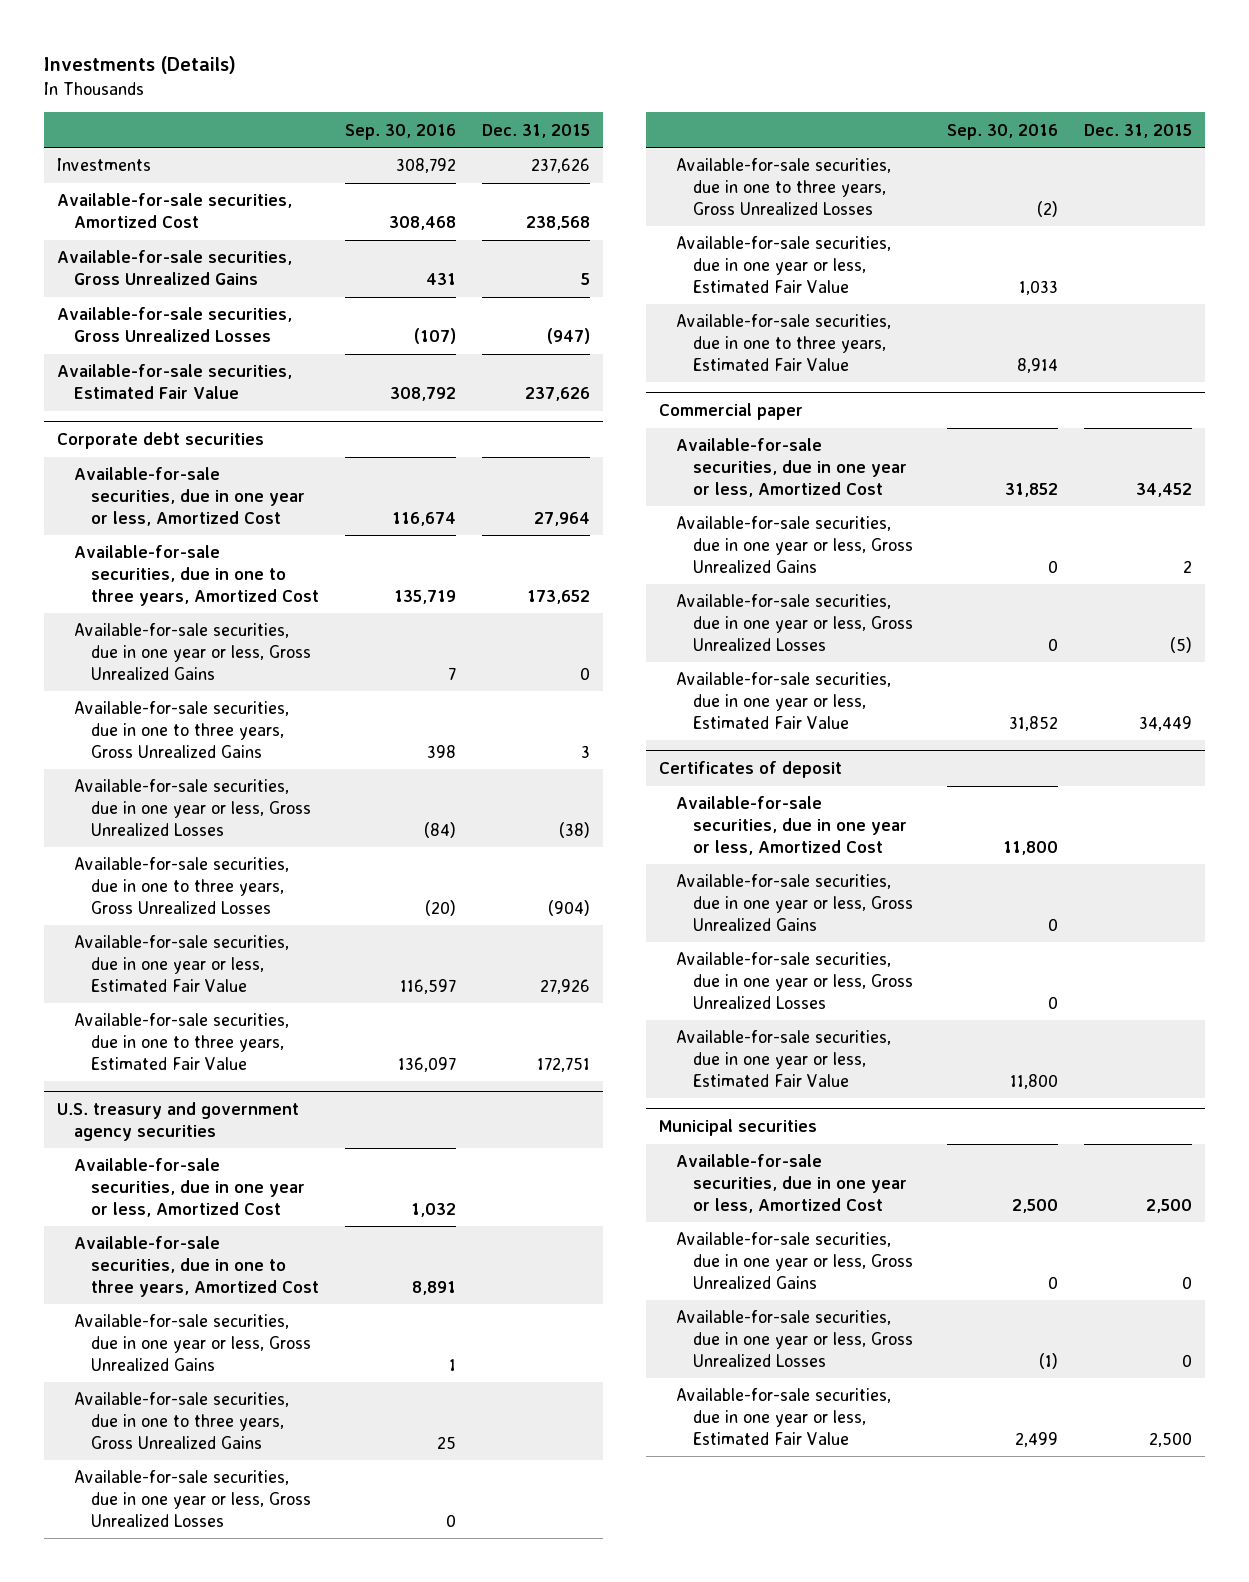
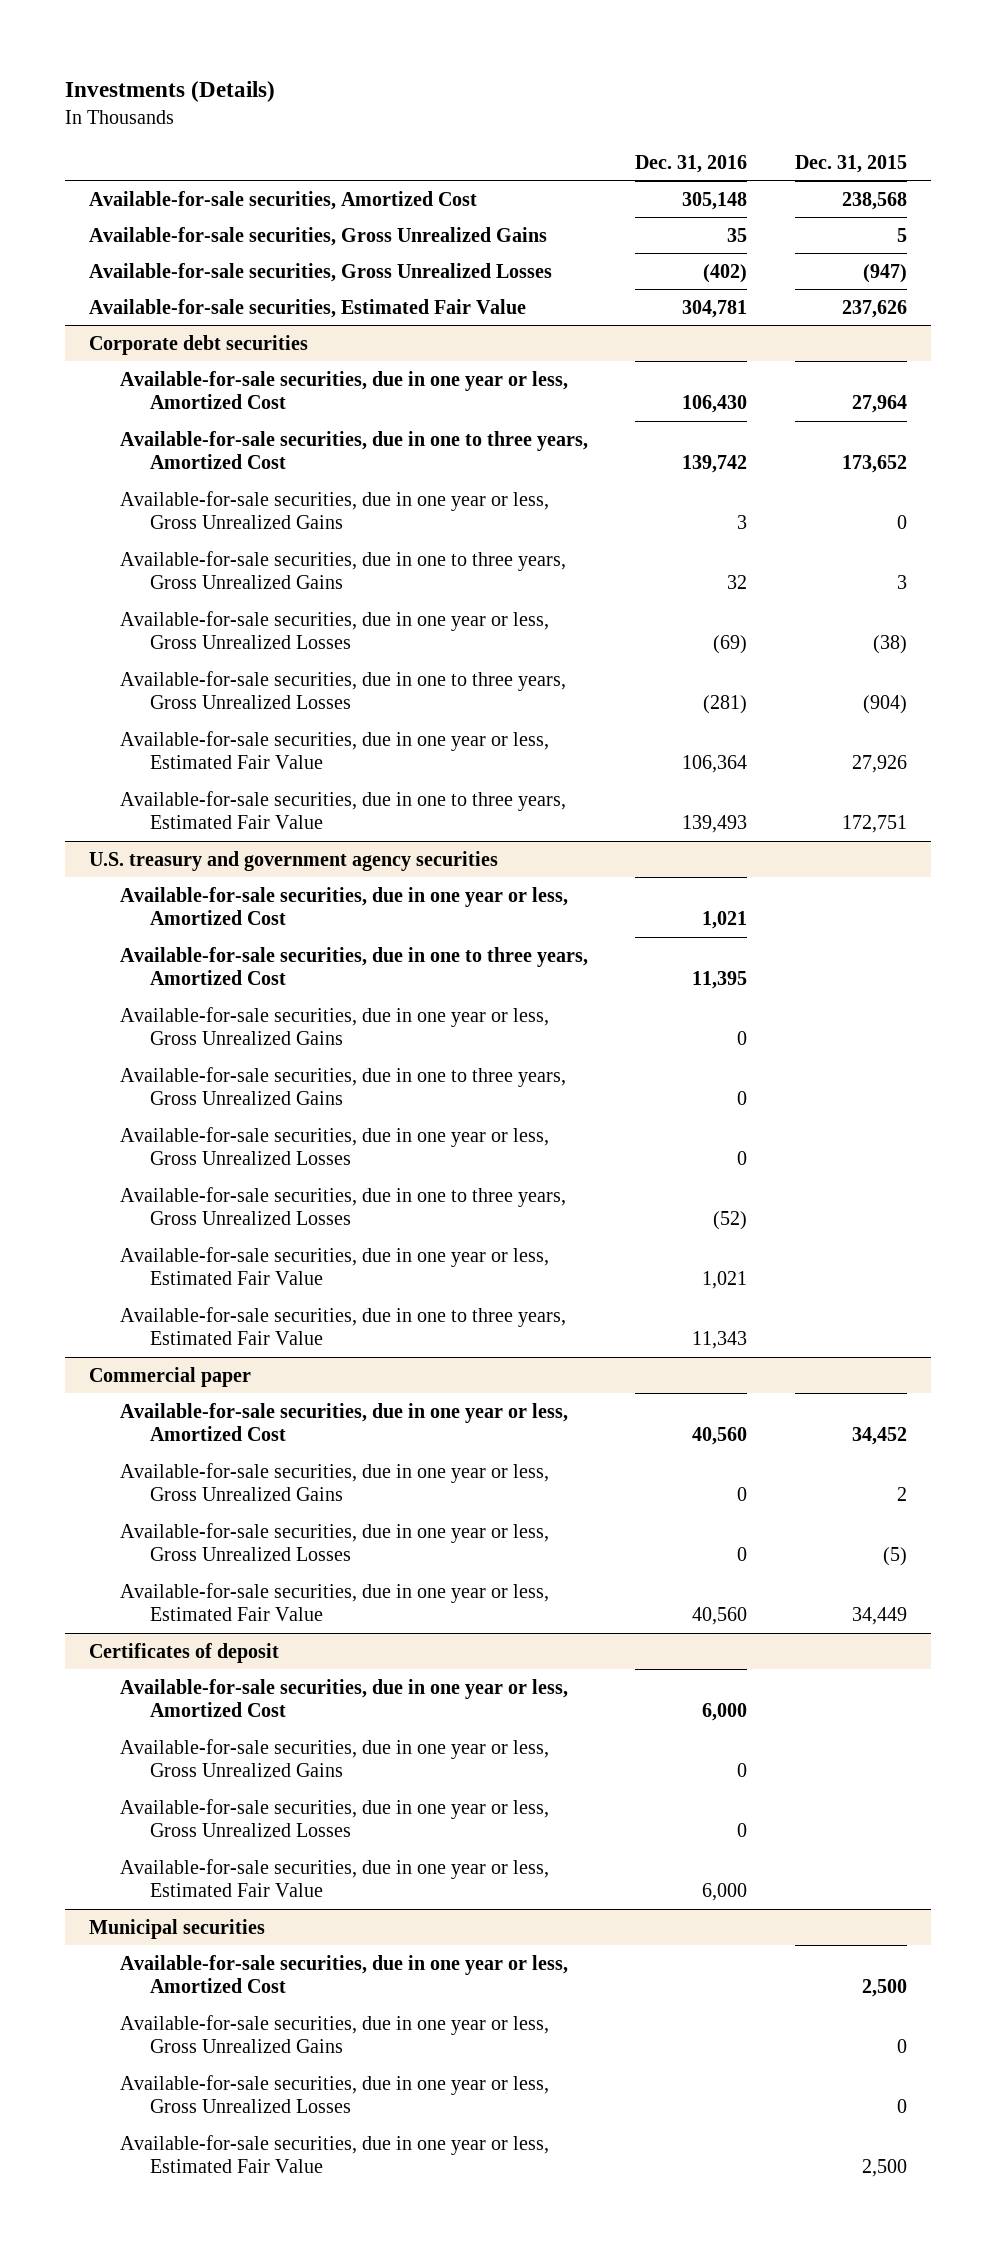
- | Sep. 30, 2016 | Dec. 31, 2015
+ | Dec. 31, 2016 | Dec. 31, 2015
- Investments | 308,792 | 237,626

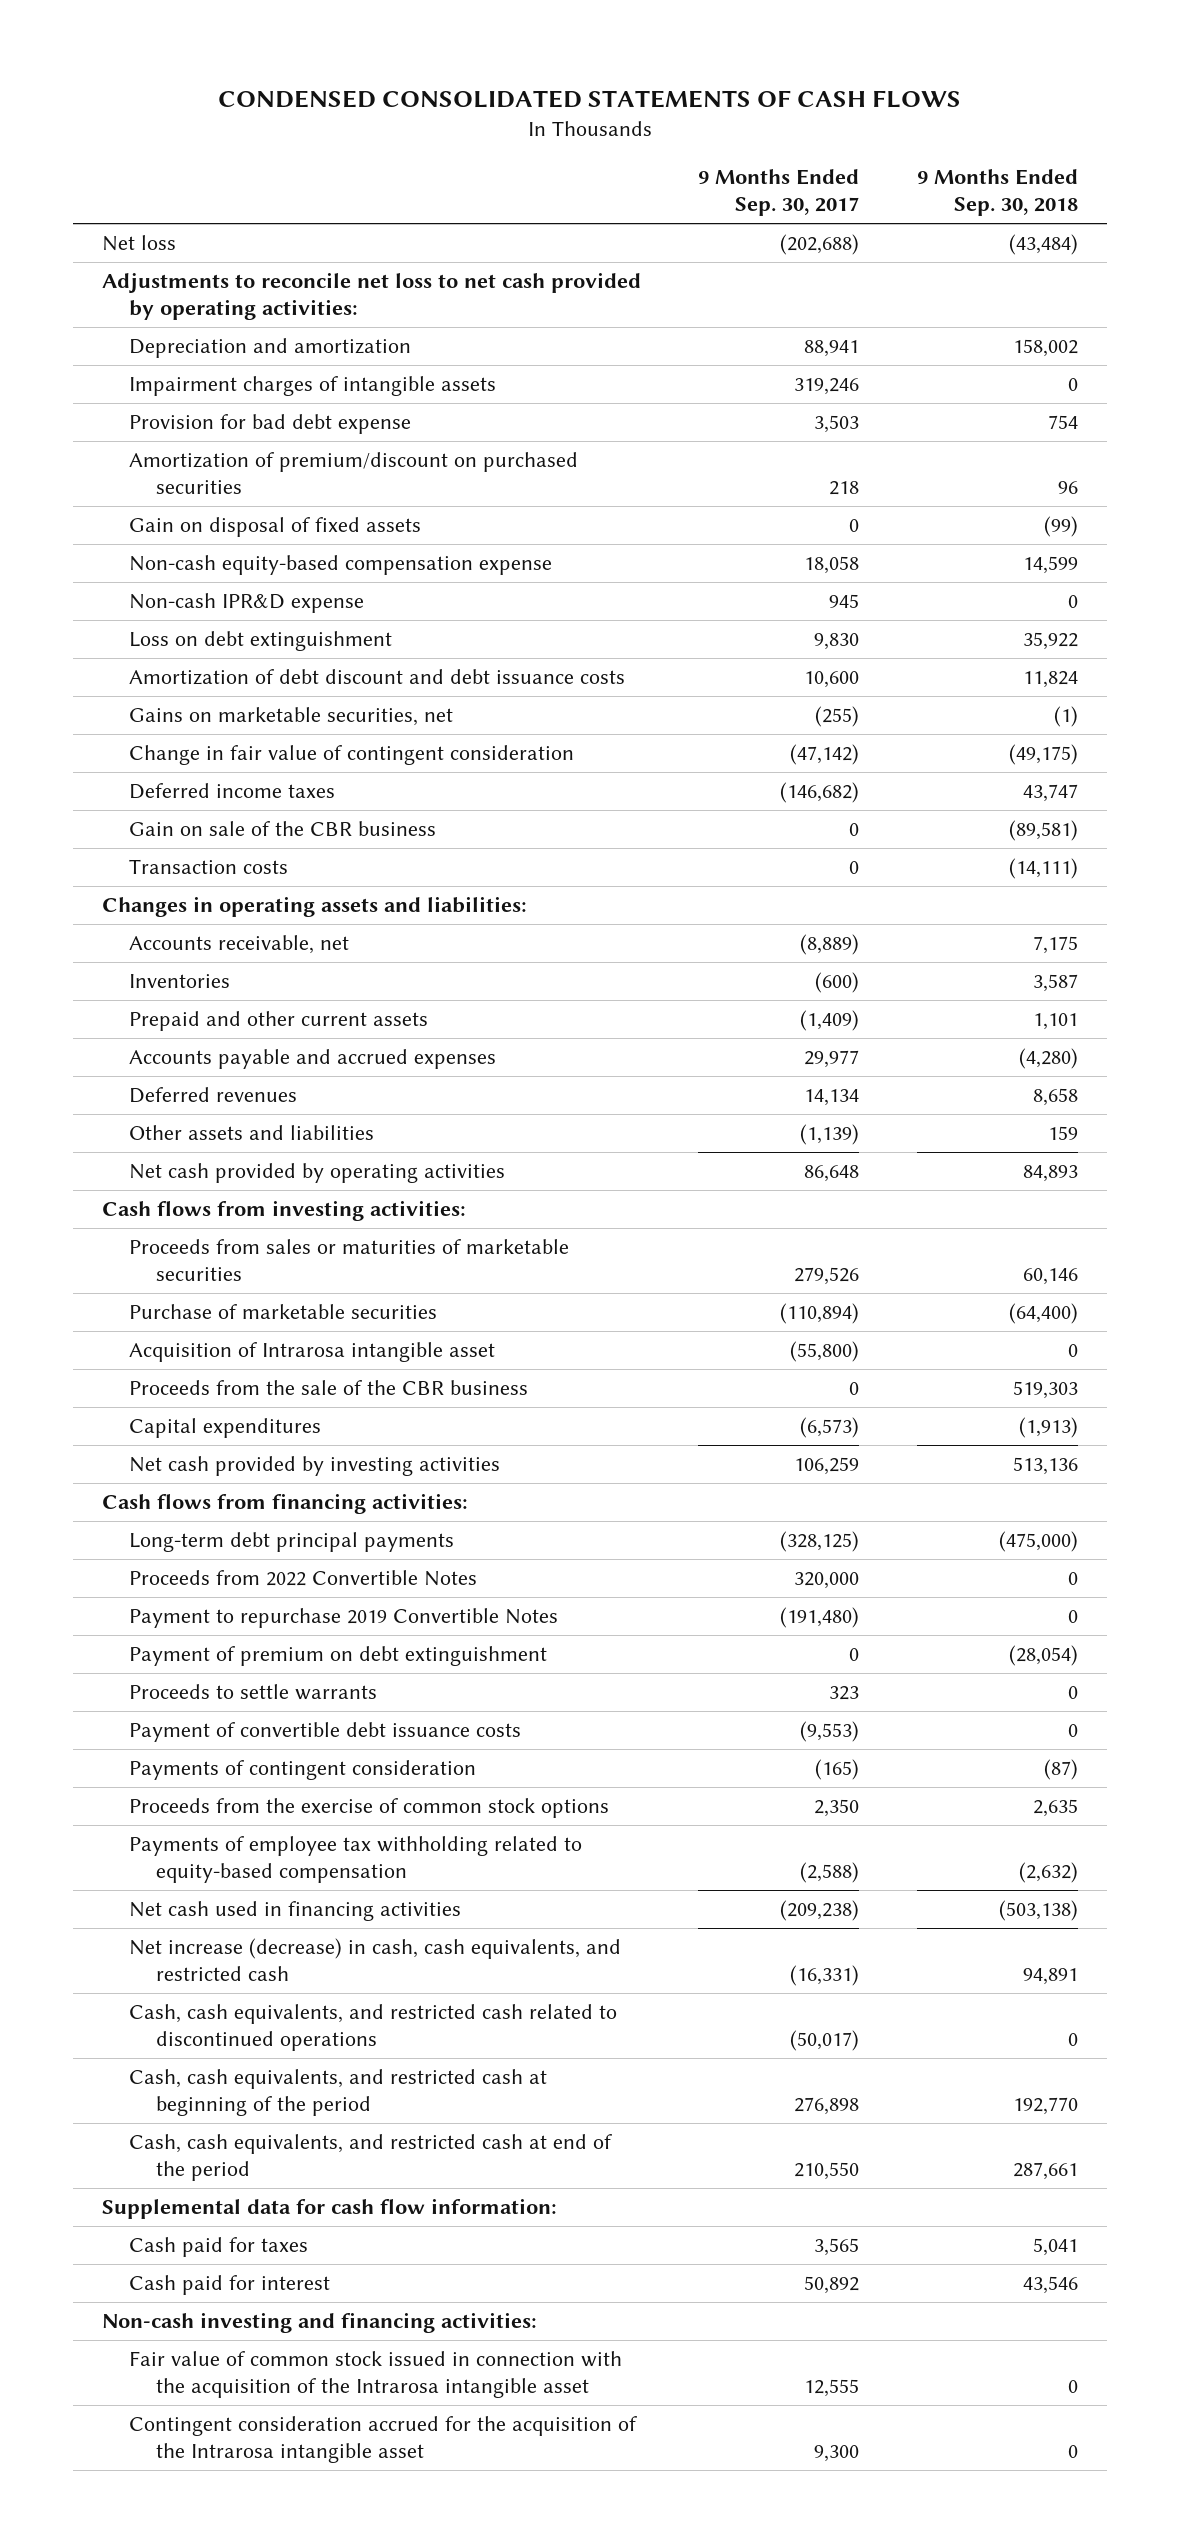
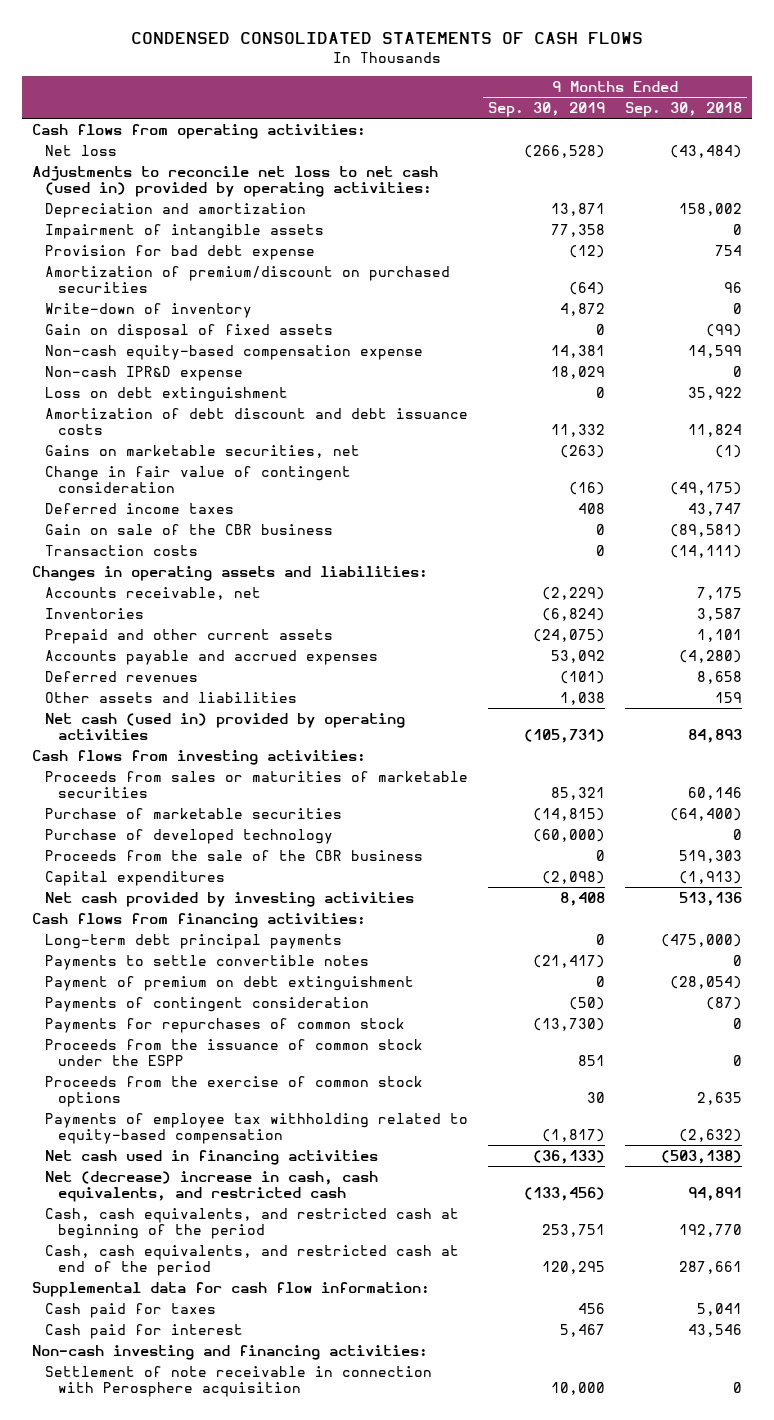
- | 9 Months Ended Sep. 30, 2017 | 9 Months Ended Sep. 30, 2018
+ | 9 Months Ended Sep. 30, 2019 | 9 Months Ended Sep. 30, 2018
+ Cash flows from operating activities:
- Adjustments to reconcile net loss to net cash provided by operating activities:
+ Adjustments to reconcile net loss to net cash (used in) provided by operating activities:
- Impairment charges of intangible assets | 319,246 | 0
+ Impairment of intangible assets | 77,358 | 0
+ Write-down of inventory | 4,872 | 0
- Net cash provided by operating activities | 86,648 | 84,893
+ Net cash (used in) provided by operating activities | (105,731) | 84,893
- Acquisition of Intrarosa intangible asset | (55,800) | 0
+ Purchase of developed technology | (60,000) | 0
- Proceeds from 2022 Convertible Notes | 320,000 | 0
- Payment to repurchase 2019 Convertible Notes | (191,480) | 0
+ Payments to settle convertible notes | (21,417) | 0
- Proceeds to settle warrants | 323 | 0
- Payment of convertible debt issuance costs | (9,553) | 0
+ Payments for repurchases of common stock | (13,730) | 0
+ Proceeds from the issuance of common stock under the ESPP | 851 | 0
- Net increase (decrease) in cash, cash equivalents, and restricted cash | (16,331) | 94,891
- Cash, cash equivalents, and restricted cash related to discontinued operations | (50,017) | 0
+ Net (decrease) increase in cash, cash equivalents, and restricted cash | (133,456) | 94,891
- Fair value of common stock issued in connection with the acquisition of the Intrarosa intangible asset | 12,555 | 0
- Contingent consideration accrued for the acquisition of the Intrarosa intangible asset | 9,300 | 0
+ Settlement of note receivable in connection with Perosphere acquisition | 10,000 | 0

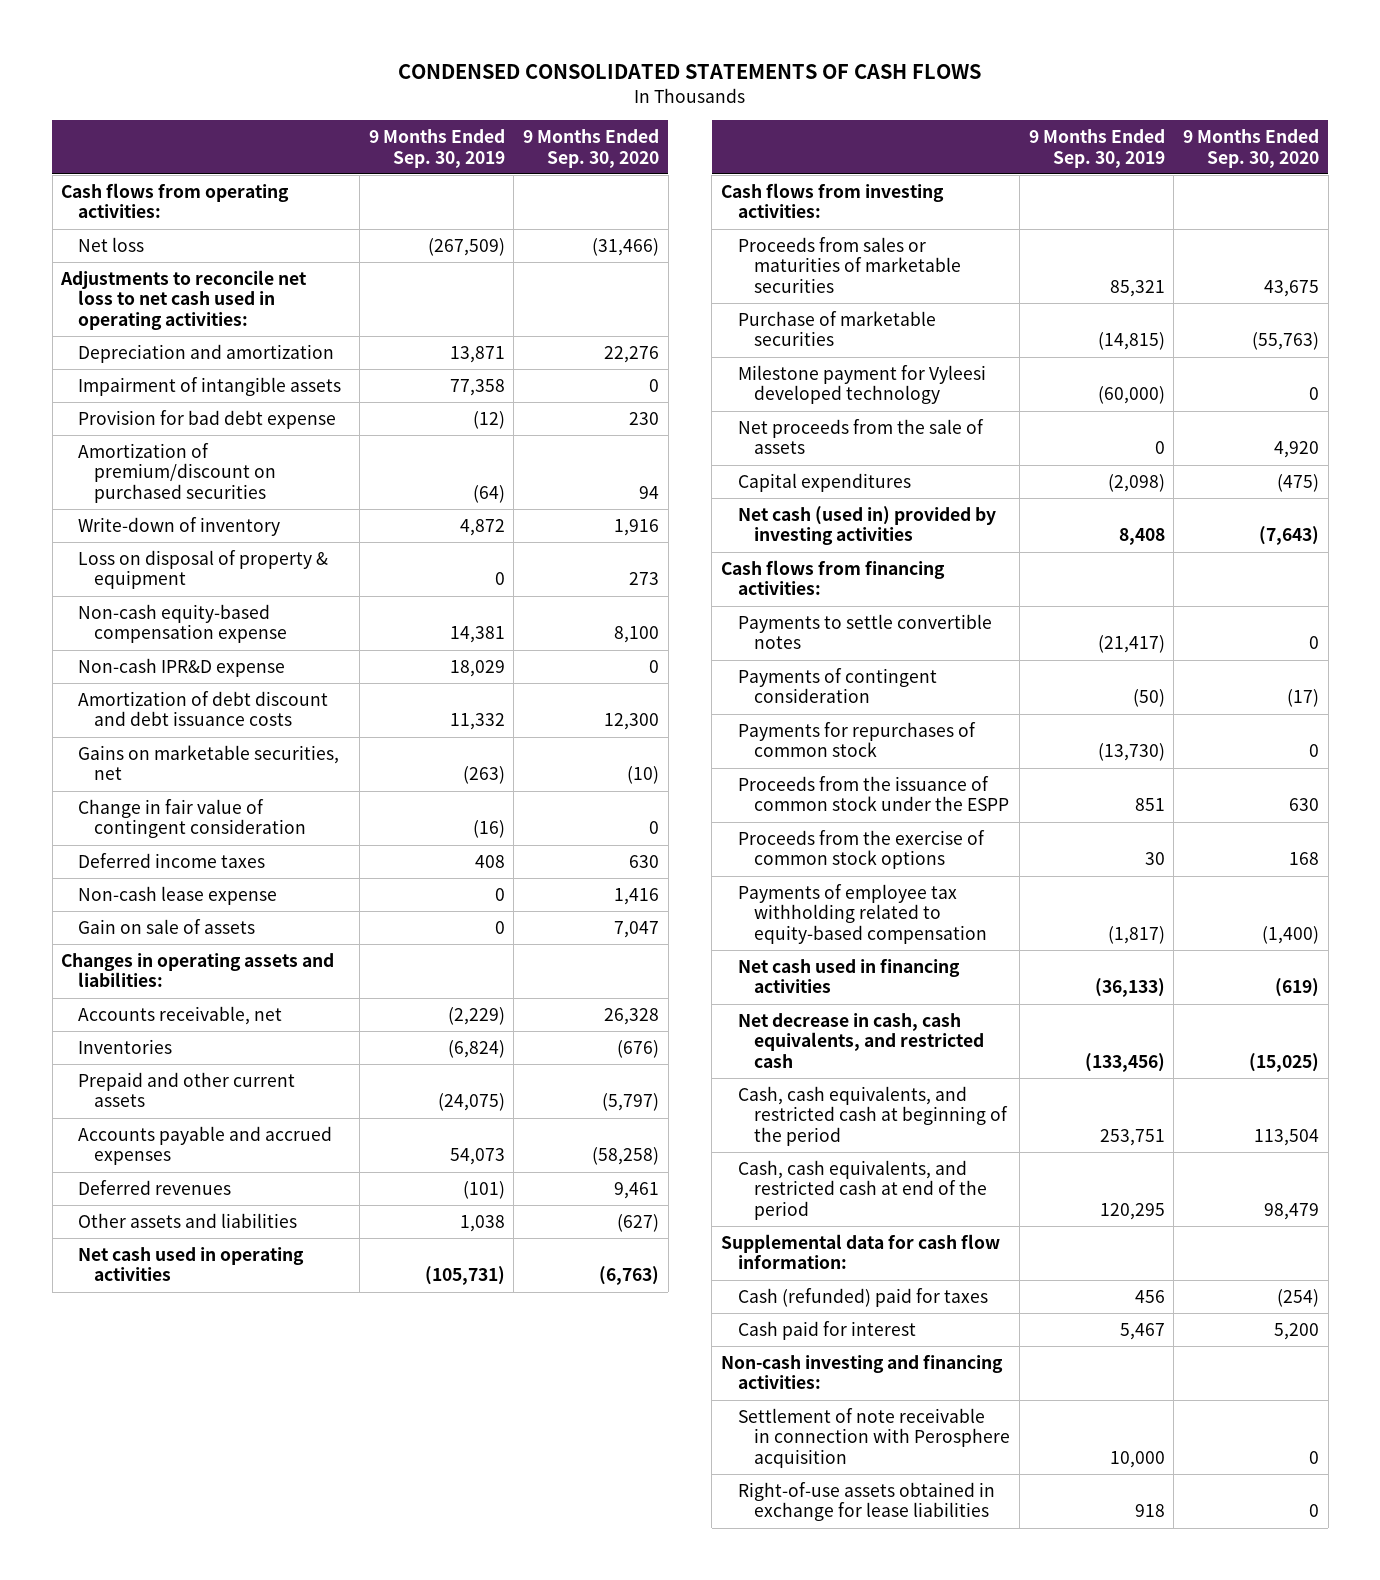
- | 9 Months Ended Sep. 30, 2019 | 9 Months Ended Sep. 30, 2018
+ | 9 Months Ended Sep. 30, 2019 | 9 Months Ended Sep. 30, 2020
- Net loss | (266,528) | (43,484)
- Adjustments to reconcile net loss to net cash (used in) provided by operating activities:
+ Net loss | (267,509) | (31,466)
+ Adjustments to reconcile net loss to net cash used in operating activities:
- Gain on disposal of fixed assets | 0 | (99)
+ Loss on disposal of property & equipment | 0 | 273
- Loss on debt extinguishment | 0 | 35,922
- Gain on sale of the CBR business | 0 | (89,581)
- Transaction costs | 0 | (14,111)
+ Non-cash lease expense | 0 | 1,416
+ Gain on sale of assets | 0 | 7,047
- Accounts payable and accrued expenses | 53,092 | (4,280)
+ Accounts payable and accrued expenses | 54,073 | (58,258)
- Net cash (used in) provided by operating activities | (105,731) | 84,893
+ Net cash used in operating activities | (105,731) | (6,763)
- Purchase of developed technology | (60,000) | 0
- Proceeds from the sale of the CBR business | 0 | 519,303
+ Milestone payment for Vyleesi developed technology | (60,000) | 0
+ Net proceeds from the sale of assets | 0 | 4,920
- Net cash provided by investing activities | 8,408 | 513,136
+ Net cash (used in) provided by investing activities | 8,408 | (7,643)
- Long-term debt principal payments | 0 | (475,000)
- Payment of premium on debt extinguishment | 0 | (28,054)
- Net (decrease) increase in cash, cash equivalents, and restricted cash | (133,456) | 94,891
+ Net decrease in cash, cash equivalents, and restricted cash | (133,456) | (15,025)
- Cash paid for taxes | 456 | 5,041
+ Cash (refunded) paid for taxes | 456 | (254)
+ Right-of-use assets obtained in exchange for lease liabilities | 918 | 0

